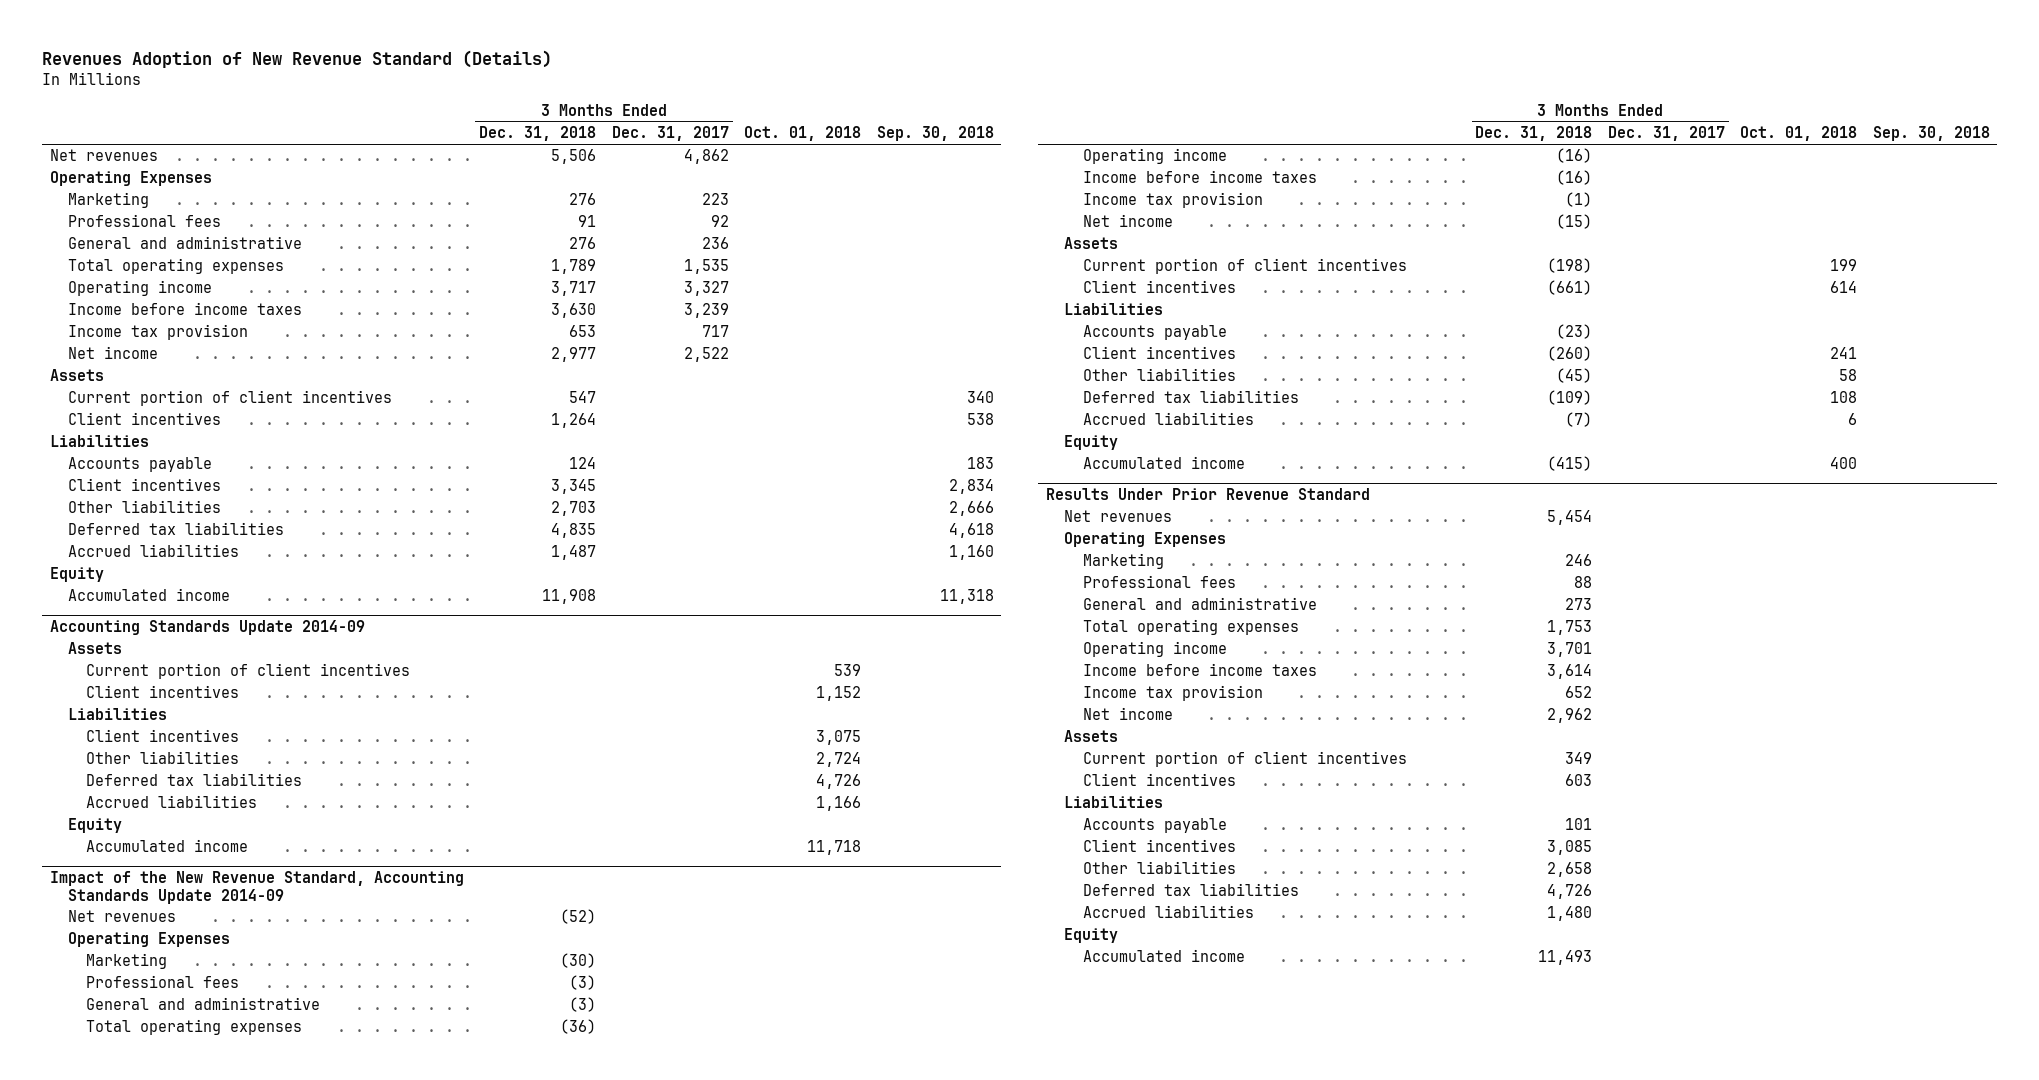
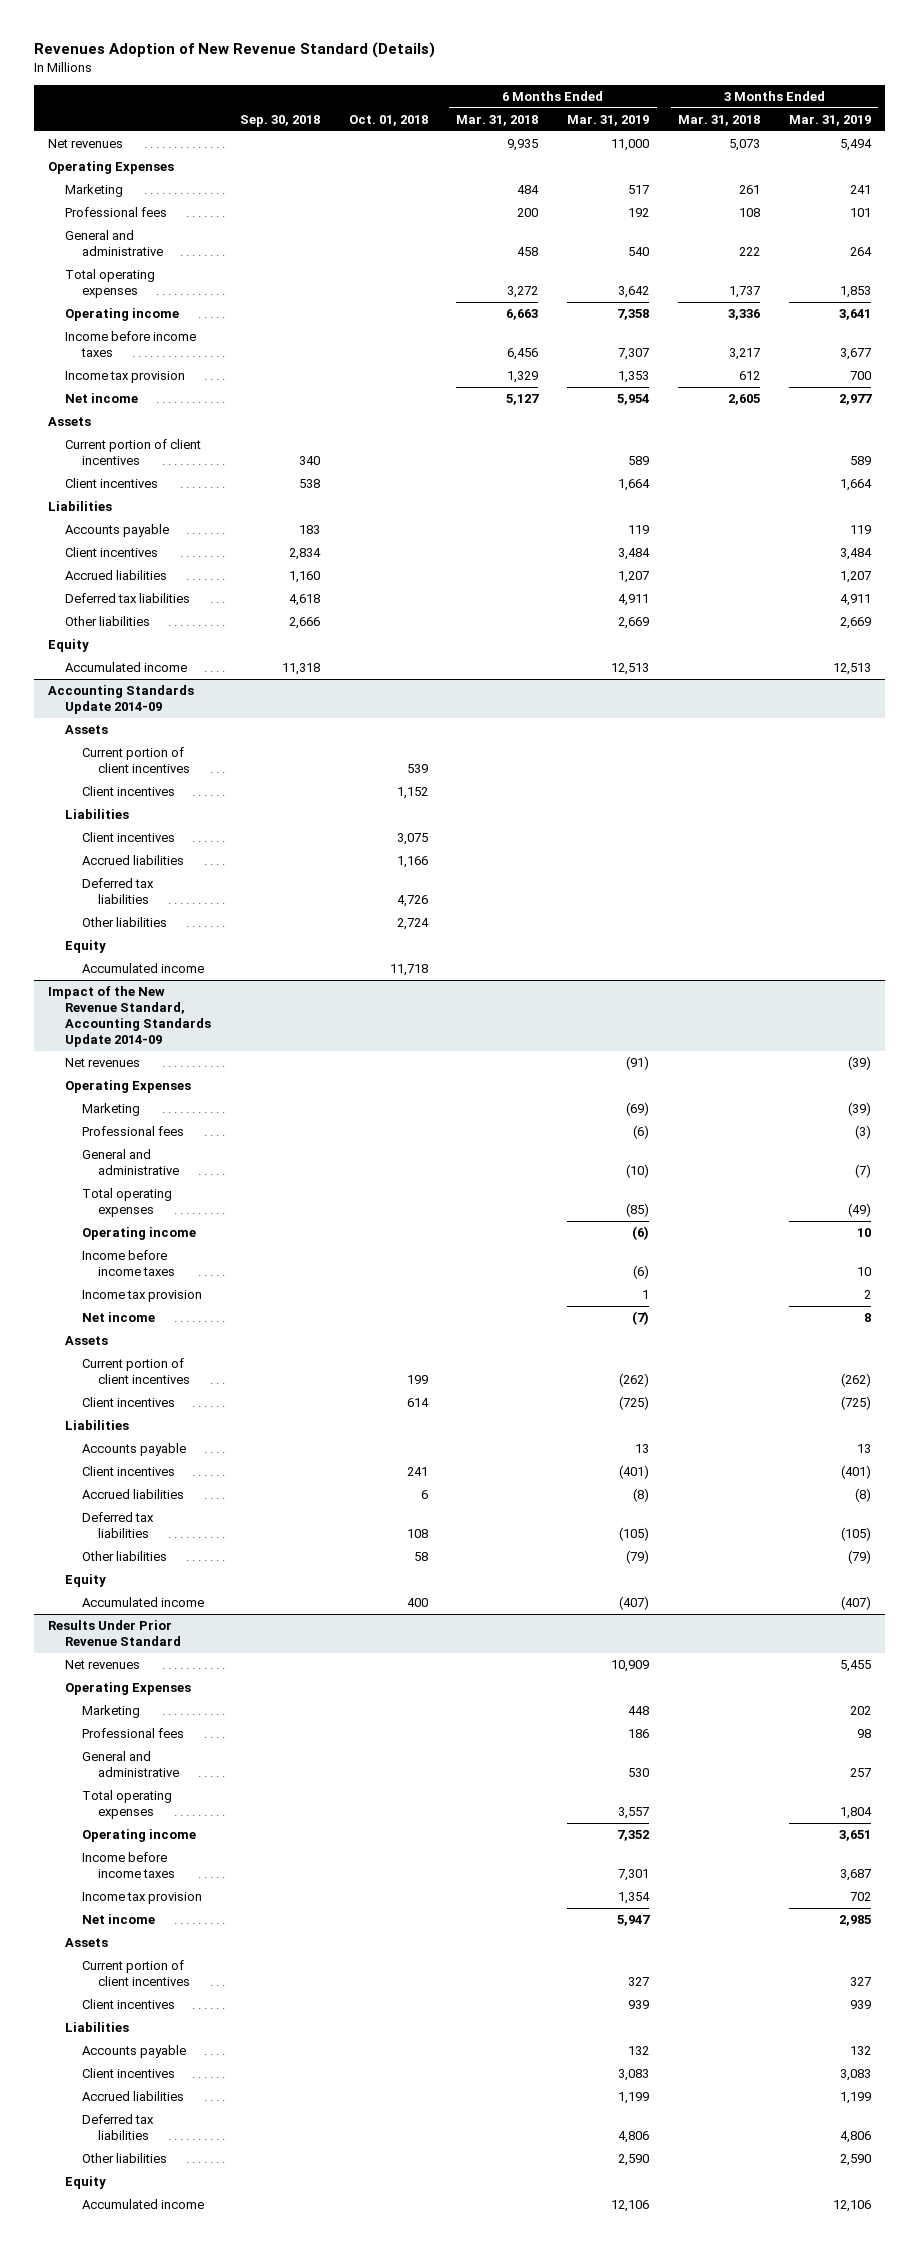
- | 3 Months Ended Dec. 31, 2018 | 3 Months Ended Dec. 31, 2017 | Oct. 01, 2018 | Sep. 30, 2018
+ | Sep. 30, 2018 | Oct. 01, 2018 | 6 Months Ended Mar. 31, 2018 | 6 Months Ended Mar. 31, 2019 | 3 Months Ended Mar. 31, 2018 | 3 Months Ended Mar. 31, 2019
moved down: Deferred tax liabilities | 4,618 | | | 4,911 | | 4,911
moved down: Other liabilities | 2,666 | | | 2,669 | | 2,669
@ Accounting Standards Update 2014-09
moved down: Deferred tax liabilities | | 4,726 | | | |
moved down: Other liabilities | | 2,724 | | | |
@ Impact of the New Revenue Standard, Accounting Standards Update 2014-09
moved down: Deferred tax liabilities | | 108 | | (105) | | (105)
moved down: Other liabilities | | 58 | | (79) | | (79)
@ Results Under Prior Revenue Standard
moved down: Deferred tax liabilities | | | | 4,806 | | 4,806
moved down: Other liabilities | | | | 2,590 | | 2,590

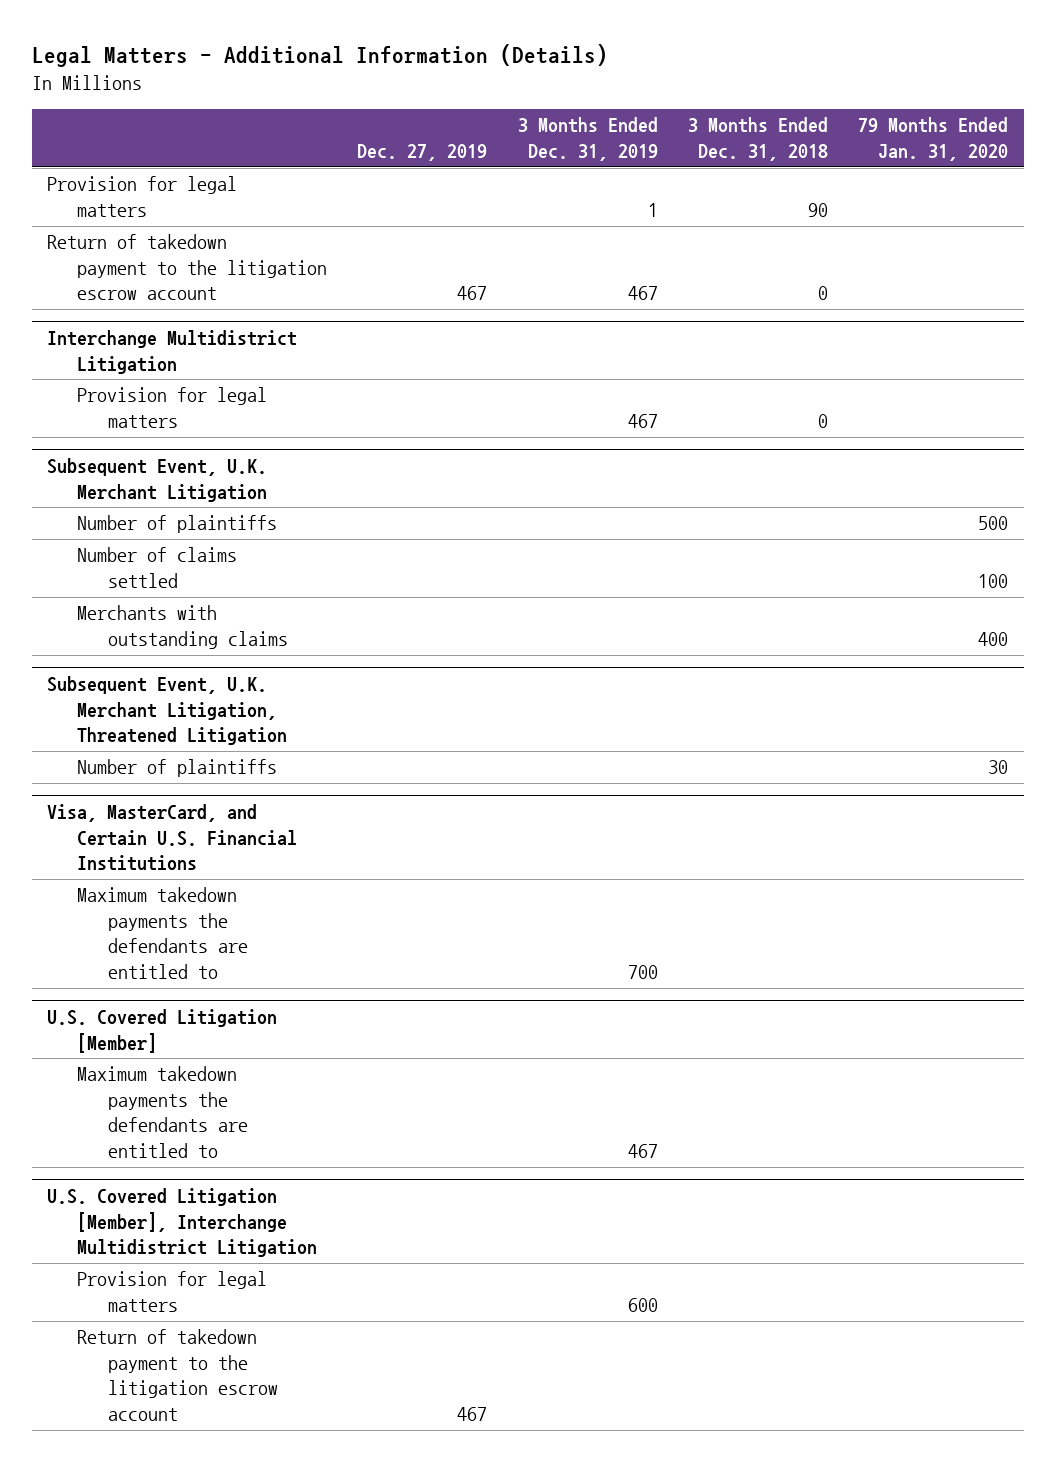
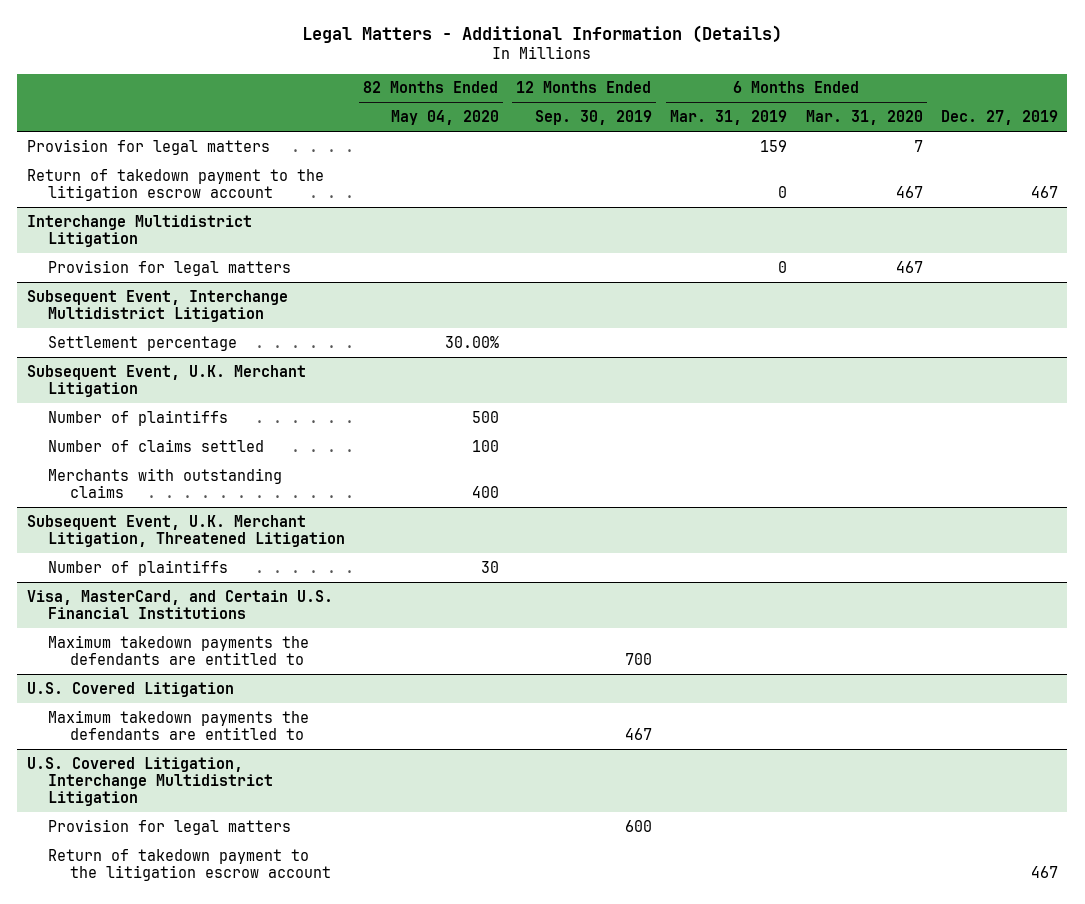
- | Dec. 27, 2019 | 3 Months Ended Dec. 31, 2019 | 3 Months Ended Dec. 31, 2018 | 79 Months Ended Jan. 31, 2020
+ | 82 Months Ended May 04, 2020 | 12 Months Ended Sep. 30, 2019 | 6 Months Ended Mar. 31, 2019 | 6 Months Ended Mar. 31, 2020 | Dec. 27, 2019
+ Subsequent Event, Interchange Multidistrict Litigation
+ Settlement percentage | 30.00% | | | |
- U.S. Covered Litigation [Member]
+ U.S. Covered Litigation
- U.S. Covered Litigation [Member], Interchange Multidistrict Litigation
+ U.S. Covered Litigation, Interchange Multidistrict Litigation

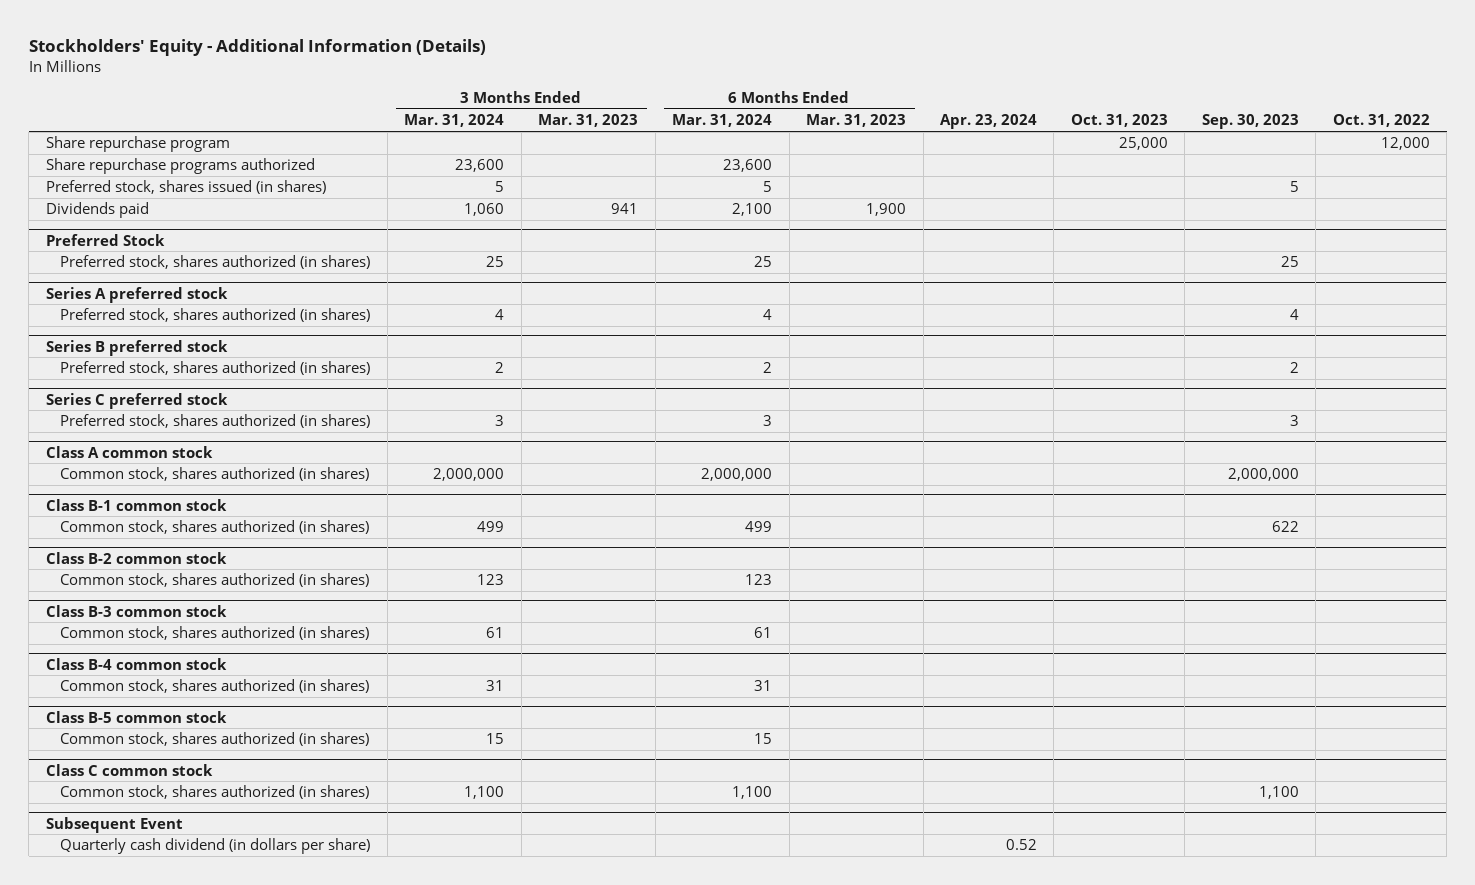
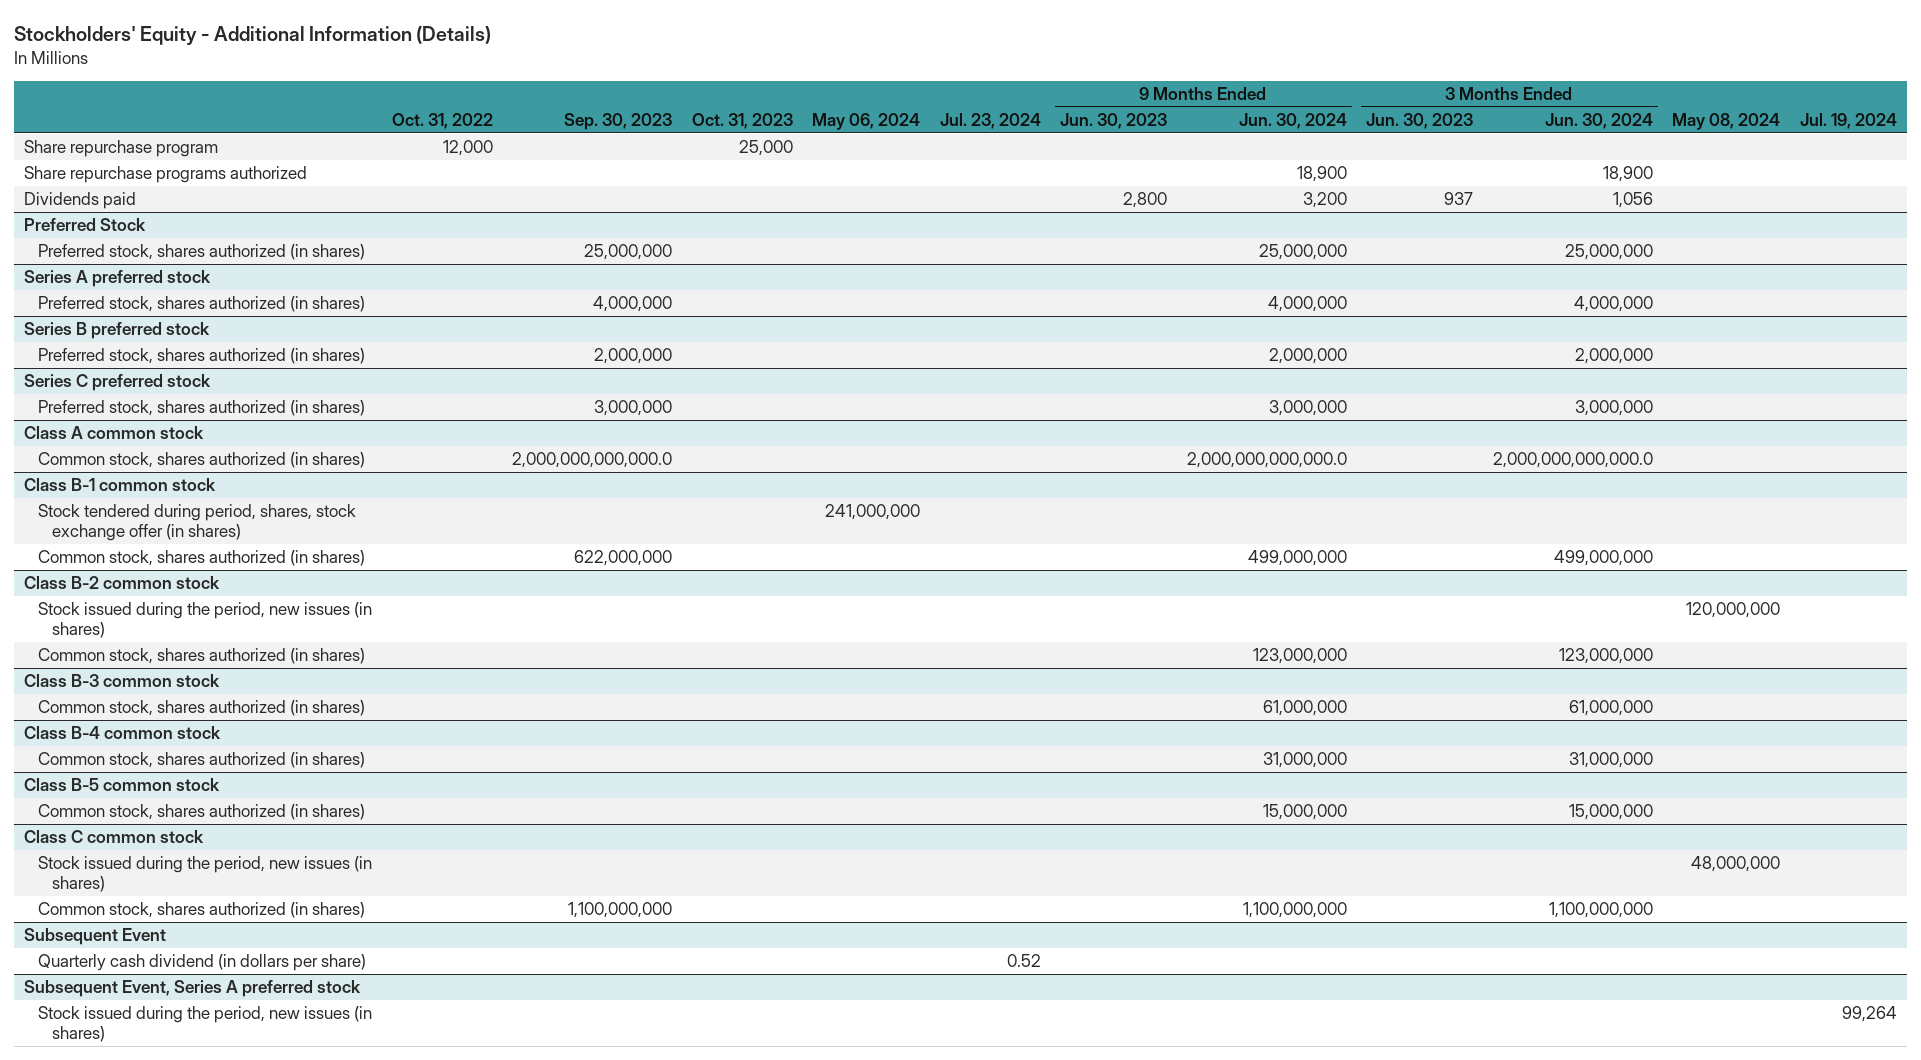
- | 3 Months Ended Mar. 31, 2024 | 3 Months Ended Mar. 31, 2023 | 6 Months Ended Mar. 31, 2024 | 6 Months Ended Mar. 31, 2023 | Apr. 23, 2024 | Oct. 31, 2023 | Sep. 30, 2023 | Oct. 31, 2022
+ | Oct. 31, 2022 | Sep. 30, 2023 | Oct. 31, 2023 | May 06, 2024 | Jul. 23, 2024 | 9 Months Ended Jun. 30, 2023 | 9 Months Ended Jun. 30, 2024 | 3 Months Ended Jun. 30, 2023 | 3 Months Ended Jun. 30, 2024 | May 08, 2024 | Jul. 19, 2024
- Preferred stock, shares issued (in shares) | 5 | | 5 | | | | 5 |
@ Preferred Stock
- Preferred stock, shares authorized (in shares) | 25 | | 25 | | | | 25 |
+ Preferred stock, shares authorized (in shares) | | 25,000,000 | | | | | 25,000,000 | | 25,000,000 | |
@ Series A preferred stock
- Preferred stock, shares authorized (in shares) | 4 | | 4 | | | | 4 |
+ Preferred stock, shares authorized (in shares) | | 4,000,000 | | | | | 4,000,000 | | 4,000,000 | |
@ Series B preferred stock
- Preferred stock, shares authorized (in shares) | 2 | | 2 | | | | 2 |
+ Preferred stock, shares authorized (in shares) | | 2,000,000 | | | | | 2,000,000 | | 2,000,000 | |
@ Series C preferred stock
- Preferred stock, shares authorized (in shares) | 3 | | 3 | | | | 3 |
+ Preferred stock, shares authorized (in shares) | | 3,000,000 | | | | | 3,000,000 | | 3,000,000 | |
@ Class A common stock
- Common stock, shares authorized (in shares) | 2,000,000 | | 2,000,000 | | | | 2,000,000 |
+ Common stock, shares authorized (in shares) | | 2,000,000,000,000.0 | | | | | 2,000,000,000,000.0 | | 2,000,000,000,000.0 | |
@ Class B-1 common stock
- Common stock, shares authorized (in shares) | 499 | | 499 | | | | 622 |
+ Stock tendered during period, shares, stock exchange offer (in shares) | | | | 241,000,000 | | | | | | |
+ Common stock, shares authorized (in shares) | | 622,000,000 | | | | | 499,000,000 | | 499,000,000 | |
@ Class B-2 common stock
+ Stock issued during the period, new issues (in shares) | | | | | | | | | | 120,000,000 |
@ Class C common stock
- Common stock, shares authorized (in shares) | 1,100 | | 1,100 | | | | 1,100 |
+ Stock issued during the period, new issues (in shares) | | | | | | | | | | 48,000,000 |
+ Common stock, shares authorized (in shares) | | 1,100,000,000 | | | | | 1,100,000,000 | | 1,100,000,000 | |
+ Subsequent Event, Series A preferred stock
+ Stock issued during the period, new issues (in shares) | | | | | | | | | | | 99,264

